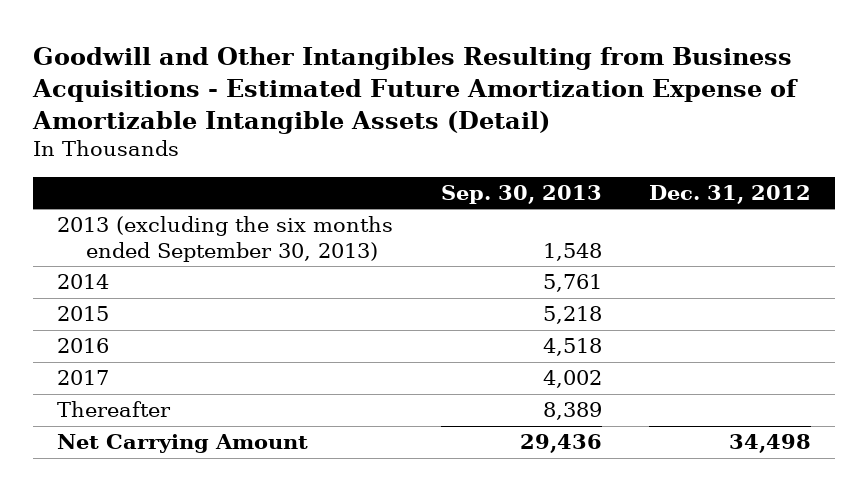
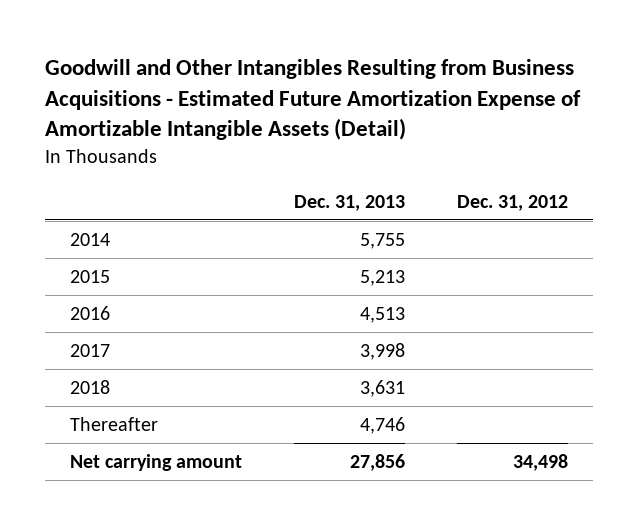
- | Sep. 30, 2013 | Dec. 31, 2012
+ | Dec. 31, 2013 | Dec. 31, 2012
- 2013 (excluding the six months ended September 30, 2013) | 1,548 |
+ 2018 | 3,631 |
- Net Carrying Amount | 29,436 | 34,498
+ Net carrying amount | 27,856 | 34,498

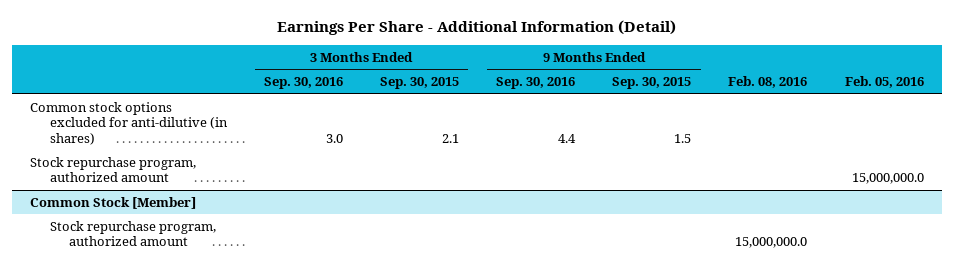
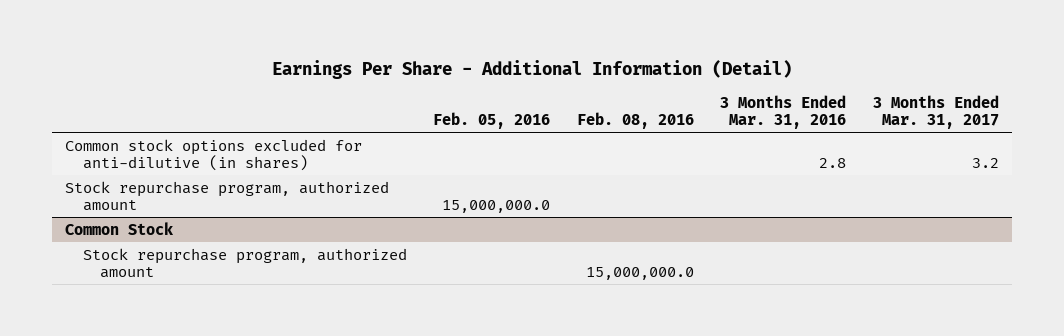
- | 3 Months Ended Sep. 30, 2016 | 3 Months Ended Sep. 30, 2015 | 9 Months Ended Sep. 30, 2016 | 9 Months Ended Sep. 30, 2015 | Feb. 08, 2016 | Feb. 05, 2016
+ | Feb. 05, 2016 | Feb. 08, 2016 | 3 Months Ended Mar. 31, 2016 | 3 Months Ended Mar. 31, 2017
- Common Stock [Member]
+ Common Stock

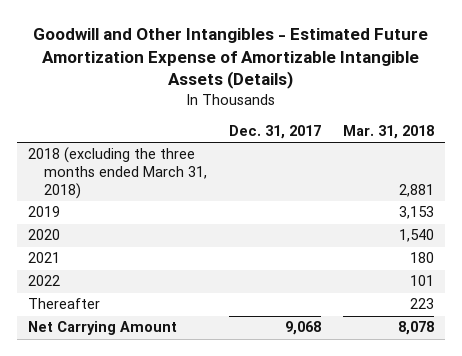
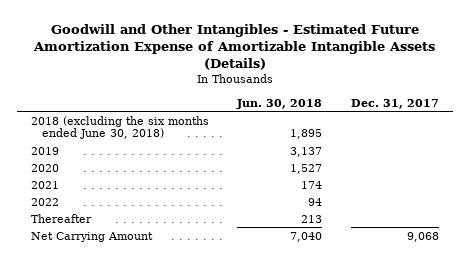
- | Dec. 31, 2017 | Mar. 31, 2018
+ | Jun. 30, 2018 | Dec. 31, 2017
- 2018 (excluding the three months ended March 31, 2018) | | 2,881
+ 2018 (excluding the six months ended June 30, 2018) | 1,895 |

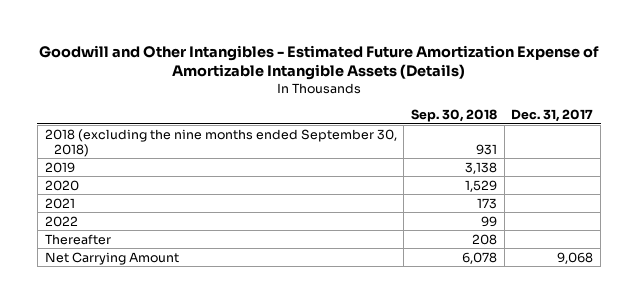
- | Jun. 30, 2018 | Dec. 31, 2017
+ | Sep. 30, 2018 | Dec. 31, 2017
- 2018 (excluding the six months ended June 30, 2018) | 1,895 |
+ 2018 (excluding the nine months ended September 30, 2018) | 931 |

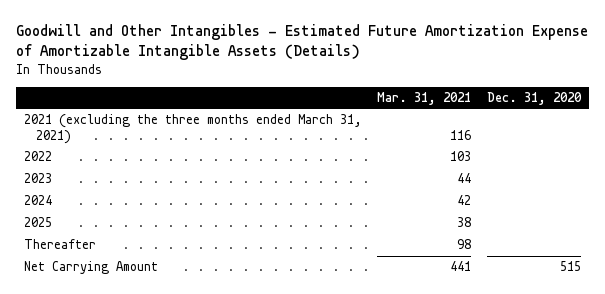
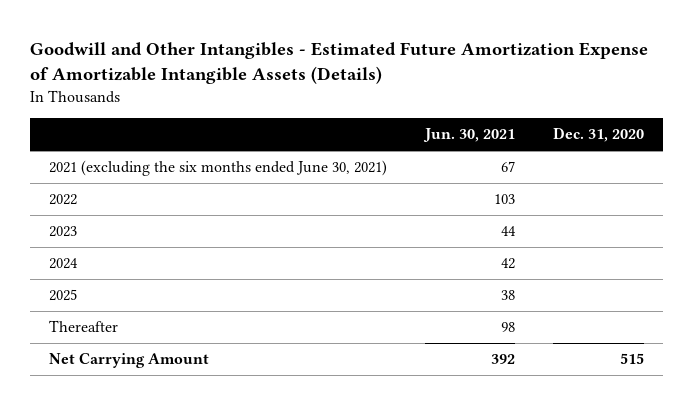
- | Mar. 31, 2021 | Dec. 31, 2020
+ | Jun. 30, 2021 | Dec. 31, 2020
- 2021 (excluding the three months ended March 31, 2021) | 116 |
+ 2021 (excluding the six months ended June 30, 2021) | 67 |

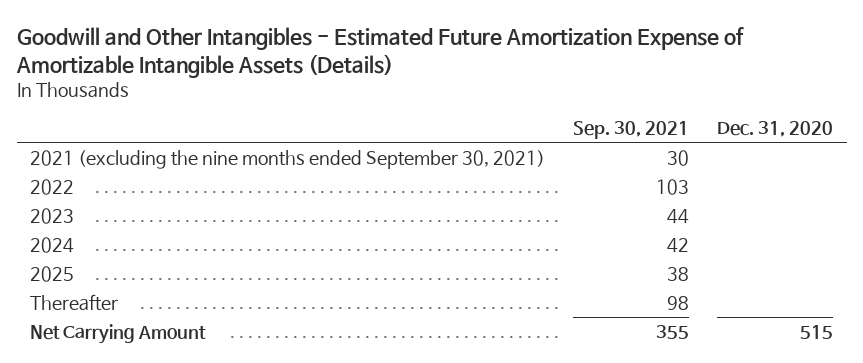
- | Jun. 30, 2021 | Dec. 31, 2020
+ | Sep. 30, 2021 | Dec. 31, 2020
- 2021 (excluding the six months ended June 30, 2021) | 67 |
+ 2021 (excluding the nine months ended September 30, 2021) | 30 |

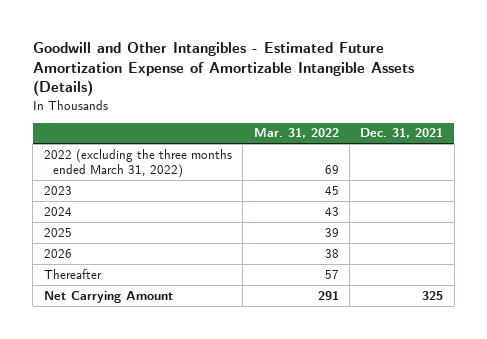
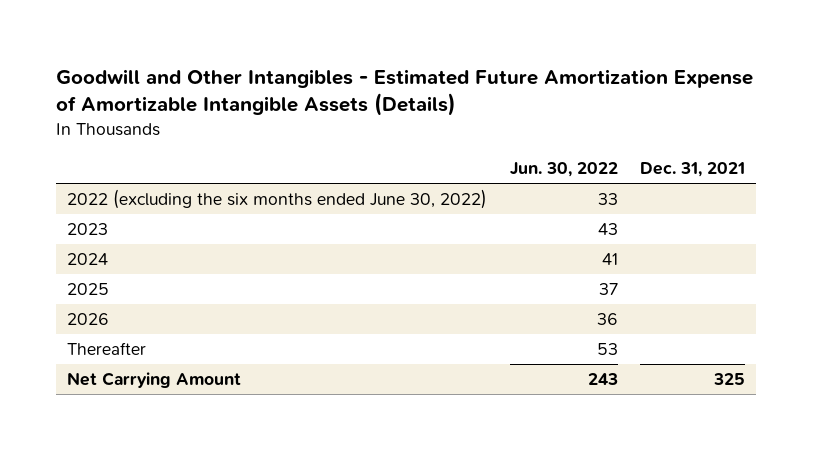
- | Mar. 31, 2022 | Dec. 31, 2021
+ | Jun. 30, 2022 | Dec. 31, 2021
- 2022 (excluding the three months ended March 31, 2022) | 69 |
+ 2022 (excluding the six months ended June 30, 2022) | 33 |

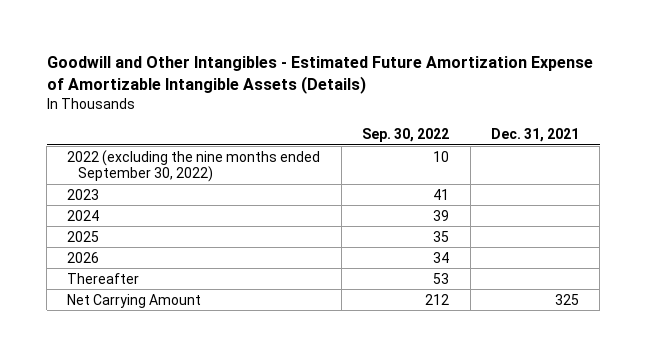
- | Jun. 30, 2022 | Dec. 31, 2021
+ | Sep. 30, 2022 | Dec. 31, 2021
- 2022 (excluding the six months ended June 30, 2022) | 33 |
+ 2022 (excluding the nine months ended September 30, 2022) | 10 |

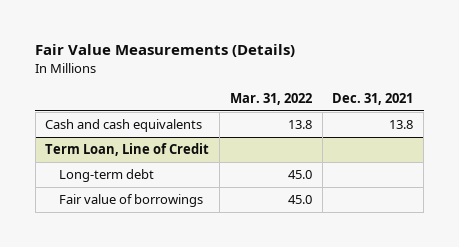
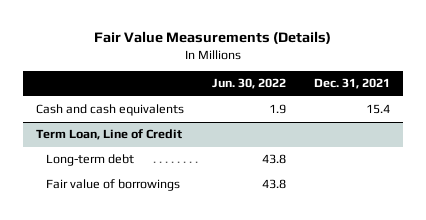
- | Mar. 31, 2022 | Dec. 31, 2021
+ | Jun. 30, 2022 | Dec. 31, 2021
- Cash and cash equivalents | 13.8 | 13.8
+ Cash and cash equivalents | 1.9 | 15.4

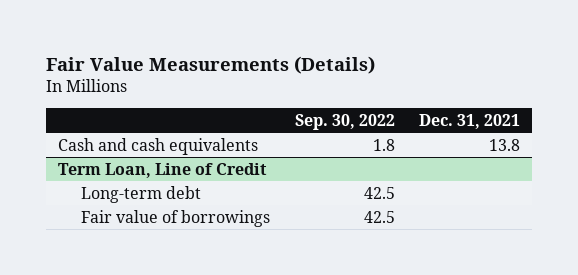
- | Jun. 30, 2022 | Dec. 31, 2021
+ | Sep. 30, 2022 | Dec. 31, 2021
- Cash and cash equivalents | 1.9 | 15.4
+ Cash and cash equivalents | 1.8 | 13.8

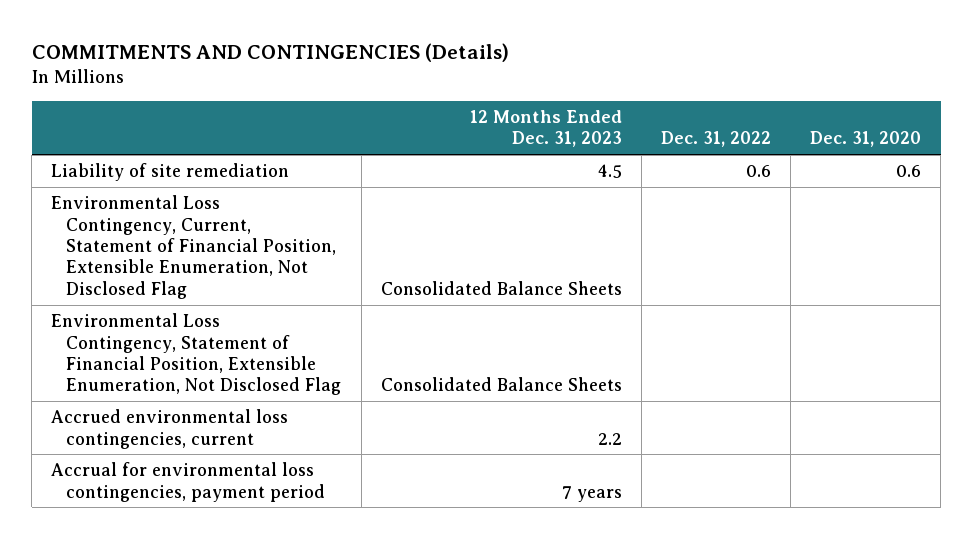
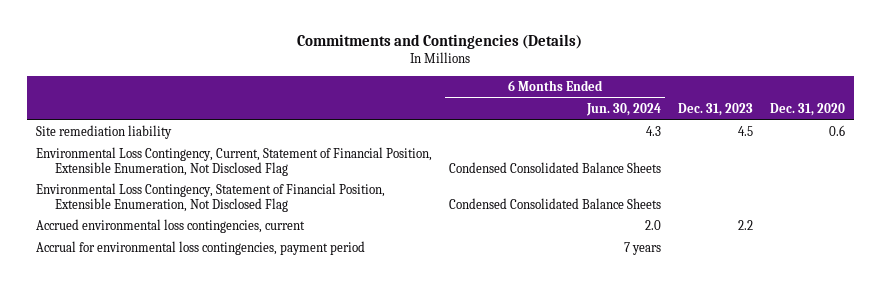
- COMMITMENTS AND CONTINGENCIES (Details)
+ Commitments and Contingencies (Details)
- | 12 Months Ended Dec. 31, 2023 | Dec. 31, 2022 | Dec. 31, 2020
+ | 6 Months Ended Jun. 30, 2024 | Dec. 31, 2023 | Dec. 31, 2020
- Liability of site remediation | 4.5 | 0.6 | 0.6
+ Site remediation liability | 4.3 | 4.5 | 0.6

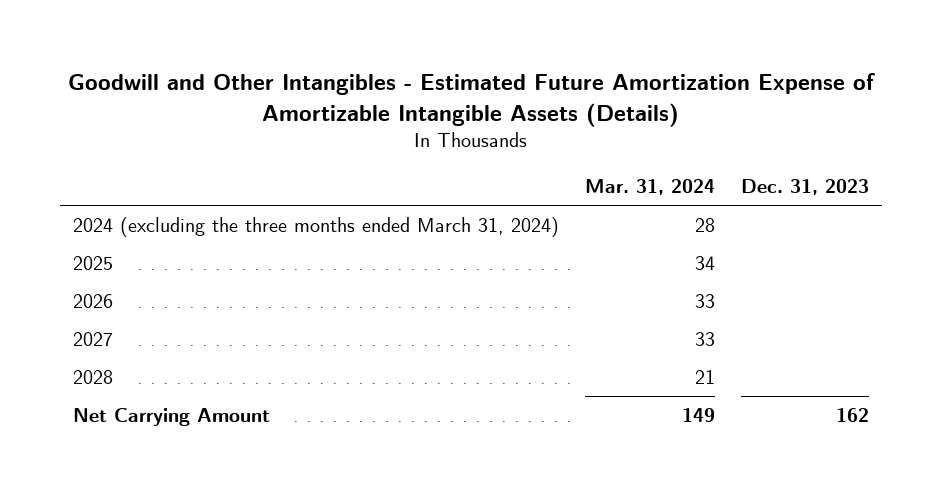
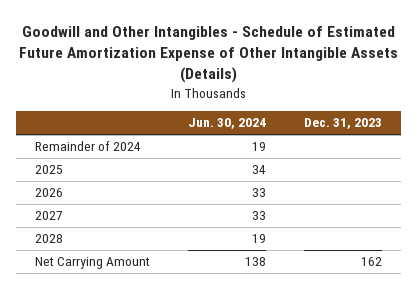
- Goodwill and Other Intangibles - Estimated Future Amortization Expense of Amortizable Intangible Assets (Details)
+ Goodwill and Other Intangibles - Schedule of Estimated Future Amortization Expense of Other Intangible Assets (Details)
- | Mar. 31, 2024 | Dec. 31, 2023
+ | Jun. 30, 2024 | Dec. 31, 2023
- 2024 (excluding the three months ended March 31, 2024) | 28 |
+ Remainder of 2024 | 19 |

